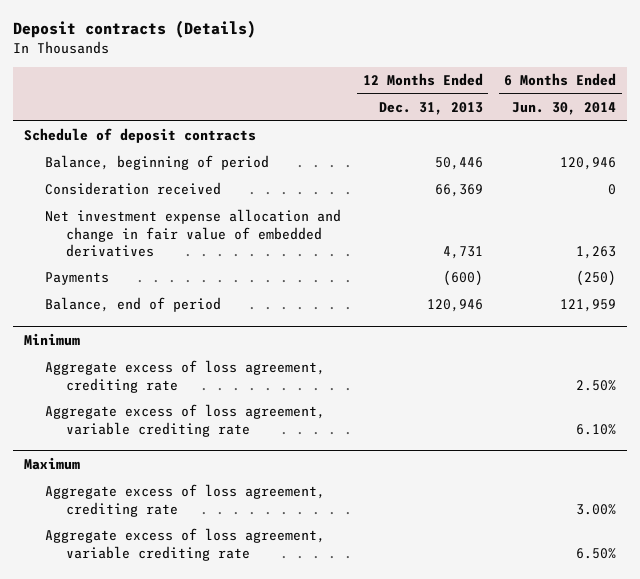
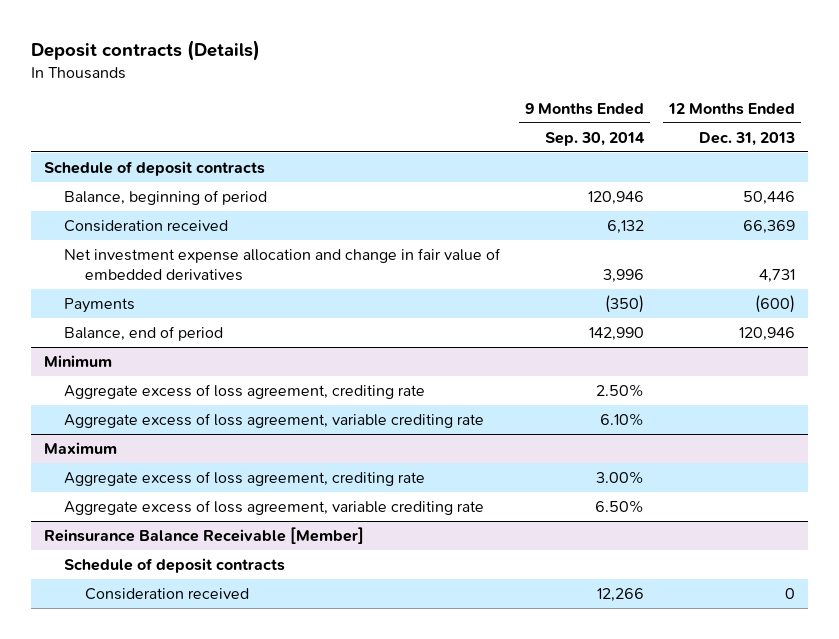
- | 12 Months Ended Dec. 31, 2013 | 6 Months Ended Jun. 30, 2014
+ | 9 Months Ended Sep. 30, 2014 | 12 Months Ended Dec. 31, 2013
+ Reinsurance Balance Receivable [Member]
+ Schedule of deposit contracts
+ Consideration received | 12,266 | 0

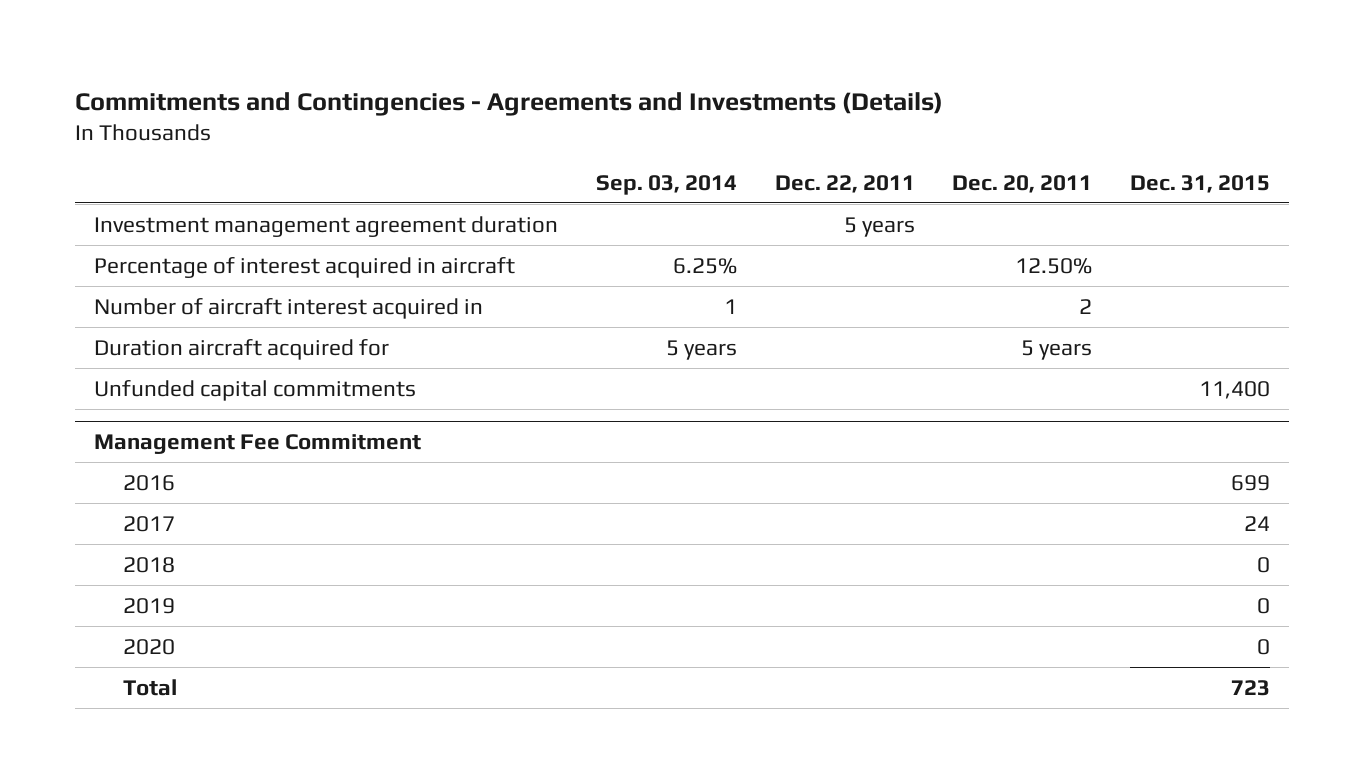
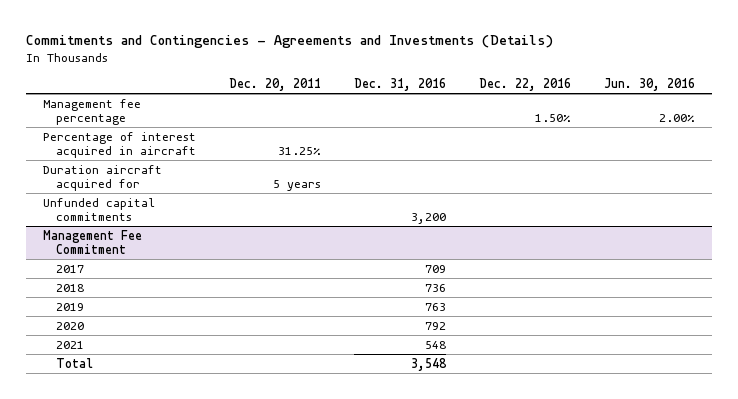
- | Sep. 03, 2014 | Dec. 22, 2011 | Dec. 20, 2011 | Dec. 31, 2015
+ | Dec. 20, 2011 | Dec. 31, 2016 | Dec. 22, 2016 | Jun. 30, 2016
- Investment management agreement duration | | 5 years | |
- Percentage of interest acquired in aircraft | 6.25% | | 12.50% |
- Number of aircraft interest acquired in | 1 | | 2 |
+ Management fee percentage | | | 1.50% | 2.00%
+ Percentage of interest acquired in aircraft | 31.25% | | |
@ Management Fee Commitment
- 2016 | | | | 699
+ 2021 | | 548 | |

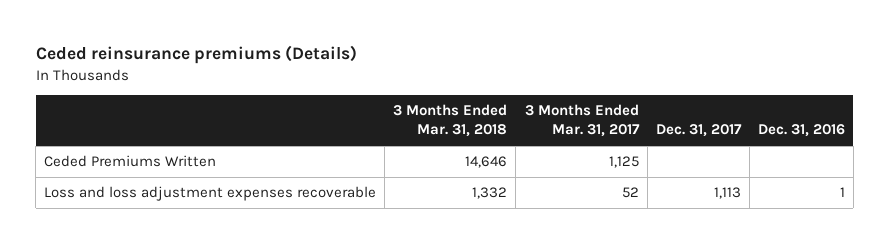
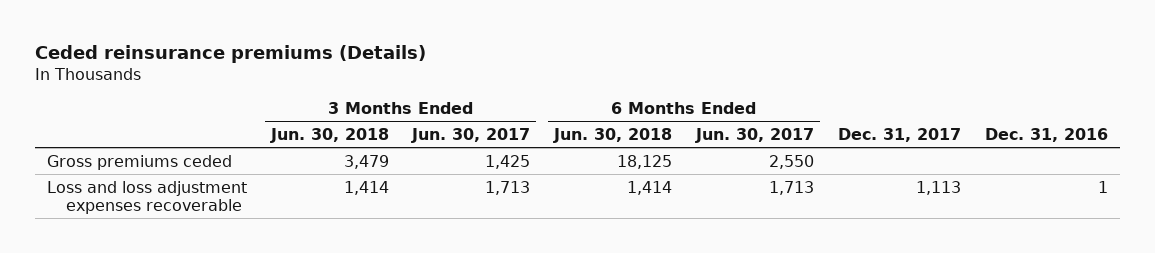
- | 3 Months Ended Mar. 31, 2018 | 3 Months Ended Mar. 31, 2017 | Dec. 31, 2017 | Dec. 31, 2016
+ | 3 Months Ended Jun. 30, 2018 | 3 Months Ended Jun. 30, 2017 | 6 Months Ended Jun. 30, 2018 | 6 Months Ended Jun. 30, 2017 | Dec. 31, 2017 | Dec. 31, 2016
- Ceded Premiums Written | 14,646 | 1,125 | |
+ Gross premiums ceded | 3,479 | 1,425 | 18,125 | 2,550 | |

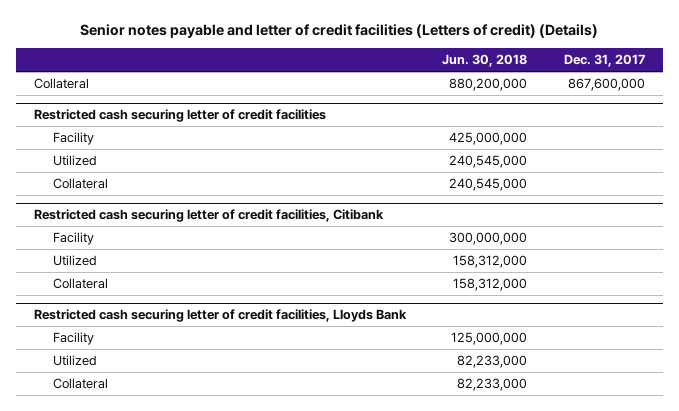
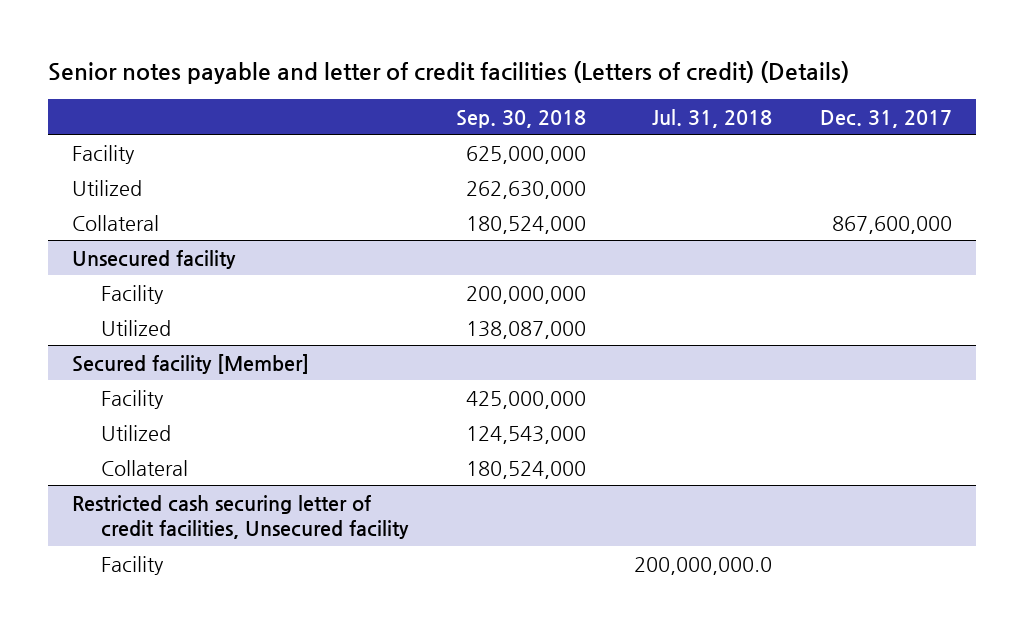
- | Jun. 30, 2018 | Dec. 31, 2017
+ | Sep. 30, 2018 | Jul. 31, 2018 | Dec. 31, 2017
+ Facility | 625,000,000 | |
+ Utilized | 262,630,000 | |
- Restricted cash securing letter of credit facilities
+ Unsecured facility
+ Facility | 200,000,000 | |
+ Utilized | 138,087,000 | |
+ Secured facility [Member]
+ Facility | 425,000,000 | |
+ Utilized | 124,543,000 | |
+ Collateral | 180,524,000 | |
+ Restricted cash securing letter of credit facilities, Unsecured facility
- Utilized | 240,545,000 |
- Collateral | 240,545,000 |
- Restricted cash securing letter of credit facilities, Citibank
- Facility | 300,000,000 |
- Utilized | 158,312,000 |
- Collateral | 158,312,000 |
- Restricted cash securing letter of credit facilities, Lloyds Bank
- Facility | 125,000,000 |
- Utilized | 82,233,000 |
- Collateral | 82,233,000 |

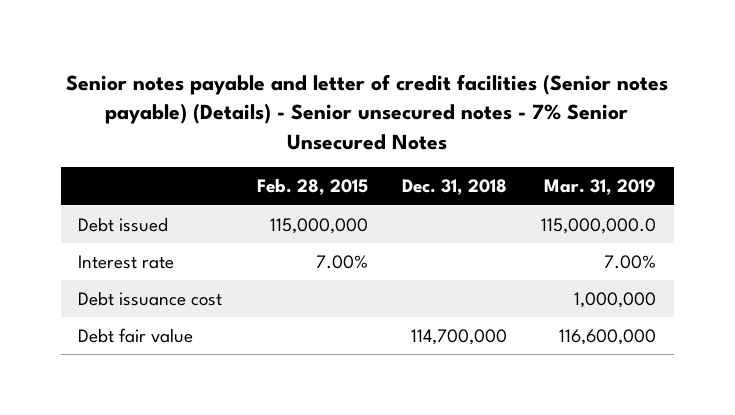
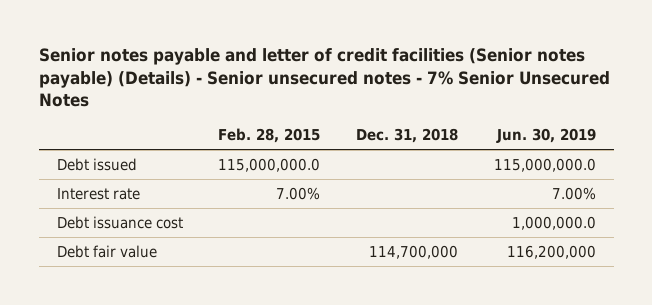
- | Feb. 28, 2015 | Dec. 31, 2018 | Mar. 31, 2019
+ | Feb. 28, 2015 | Dec. 31, 2018 | Jun. 30, 2019
- Debt issued | 115,000,000 | | 115,000,000.0
+ Debt issued | 115,000,000.0 | | 115,000,000.0

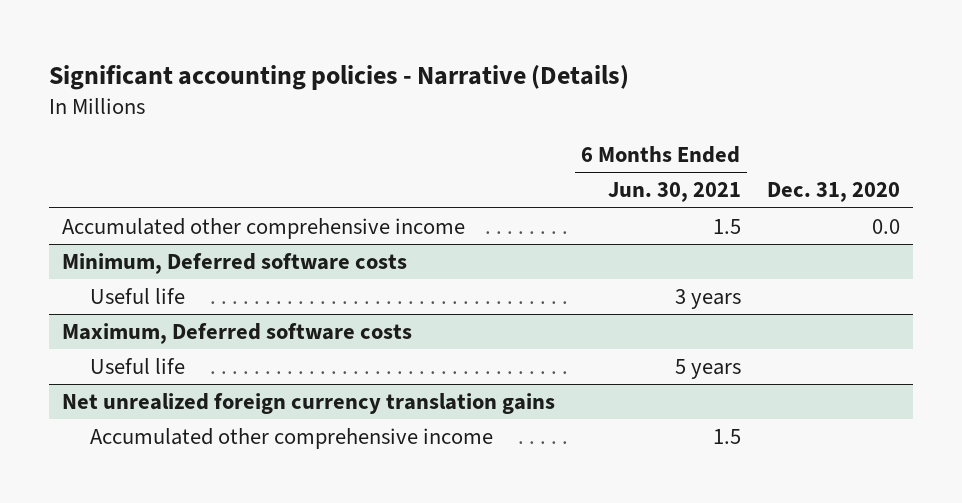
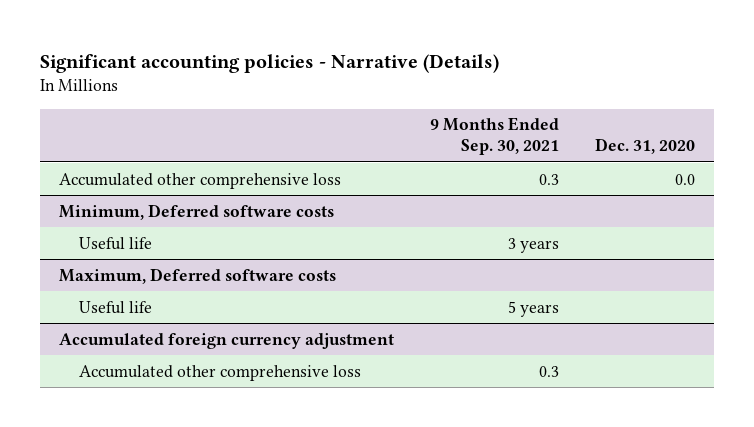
- | 6 Months Ended Jun. 30, 2021 | Dec. 31, 2020
+ | 9 Months Ended Sep. 30, 2021 | Dec. 31, 2020
- Accumulated other comprehensive income | 1.5 | 0.0
+ Accumulated other comprehensive loss | 0.3 | 0.0
- Net unrealized foreign currency translation gains
- Accumulated other comprehensive income | 1.5 |
+ Accumulated foreign currency adjustment
+ Accumulated other comprehensive loss | 0.3 |

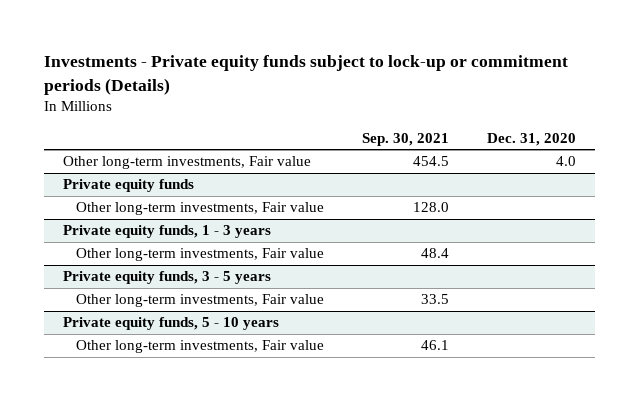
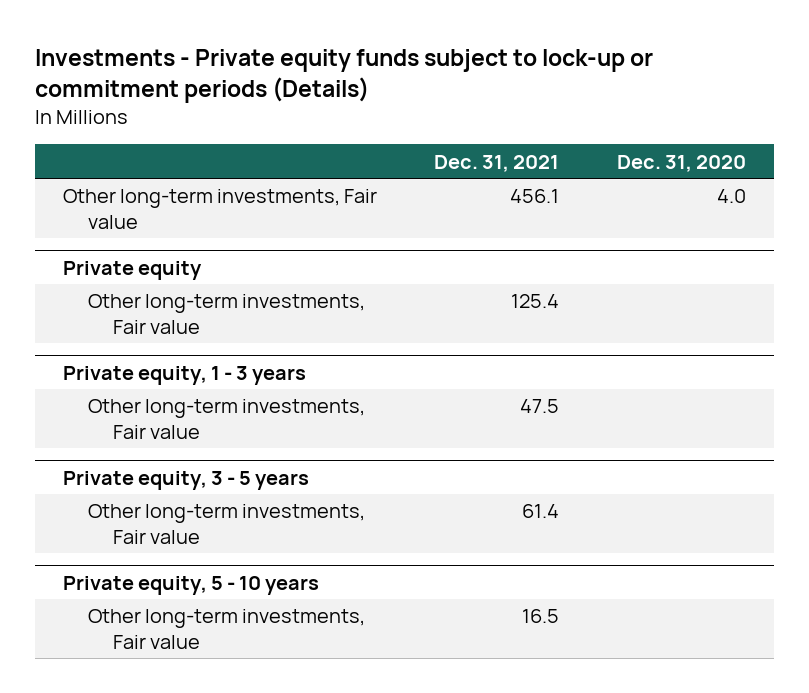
- | Sep. 30, 2021 | Dec. 31, 2020
+ | Dec. 31, 2021 | Dec. 31, 2020
- Private equity funds
+ Private equity
- Private equity funds, 1 - 3 years
+ Private equity, 1 - 3 years
- Private equity funds, 3 - 5 years
+ Private equity, 3 - 5 years
- Private equity funds, 5 - 10 years
+ Private equity, 5 - 10 years

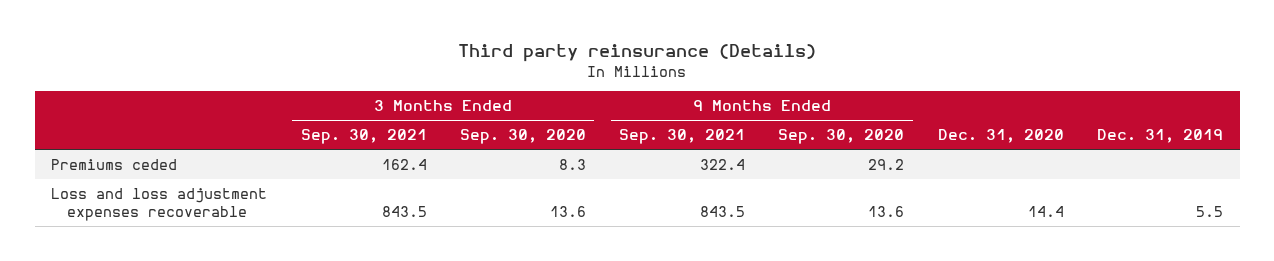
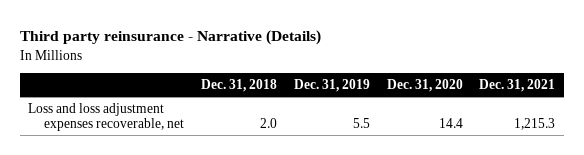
- Third party reinsurance (Details)
+ Third party reinsurance - Narrative (Details)
- | 3 Months Ended Sep. 30, 2021 | 3 Months Ended Sep. 30, 2020 | 9 Months Ended Sep. 30, 2021 | 9 Months Ended Sep. 30, 2020 | Dec. 31, 2020 | Dec. 31, 2019
+ | Dec. 31, 2018 | Dec. 31, 2019 | Dec. 31, 2020 | Dec. 31, 2021
- Premiums ceded | 162.4 | 8.3 | 322.4 | 29.2 | |
- Loss and loss adjustment expenses recoverable | 843.5 | 13.6 | 843.5 | 13.6 | 14.4 | 5.5
+ Loss and loss adjustment expenses recoverable, net | 2.0 | 5.5 | 14.4 | 1,215.3

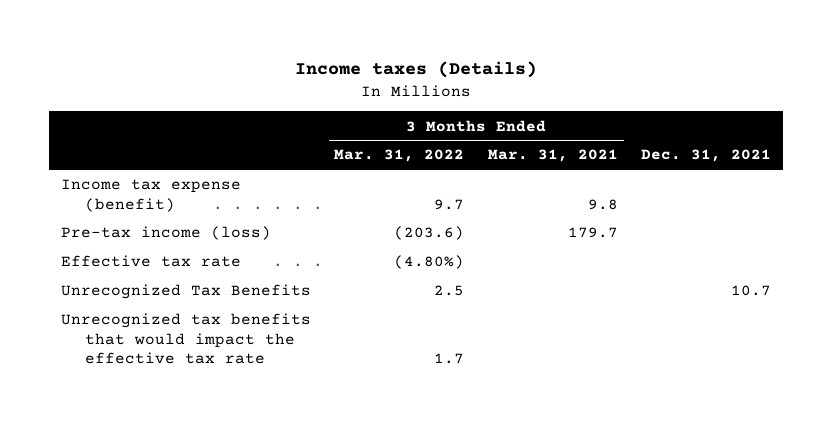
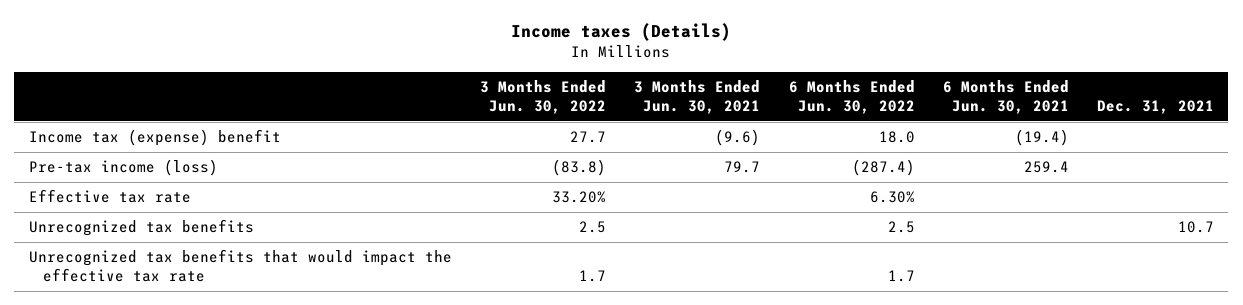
- | 3 Months Ended Mar. 31, 2022 | 3 Months Ended Mar. 31, 2021 | Dec. 31, 2021
+ | 3 Months Ended Jun. 30, 2022 | 3 Months Ended Jun. 30, 2021 | 6 Months Ended Jun. 30, 2022 | 6 Months Ended Jun. 30, 2021 | Dec. 31, 2021
- Income tax expense (benefit) | 9.7 | 9.8 |
+ Income tax (expense) benefit | 27.7 | (9.6) | 18.0 | (19.4) |
- Unrecognized Tax Benefits | 2.5 | | 10.7
+ Unrecognized tax benefits | 2.5 | | 2.5 | | 10.7

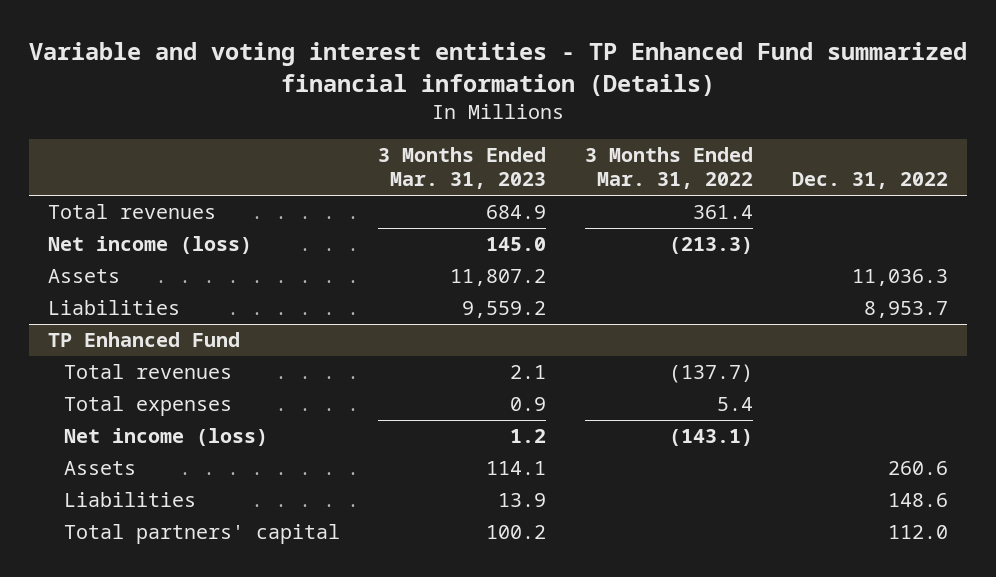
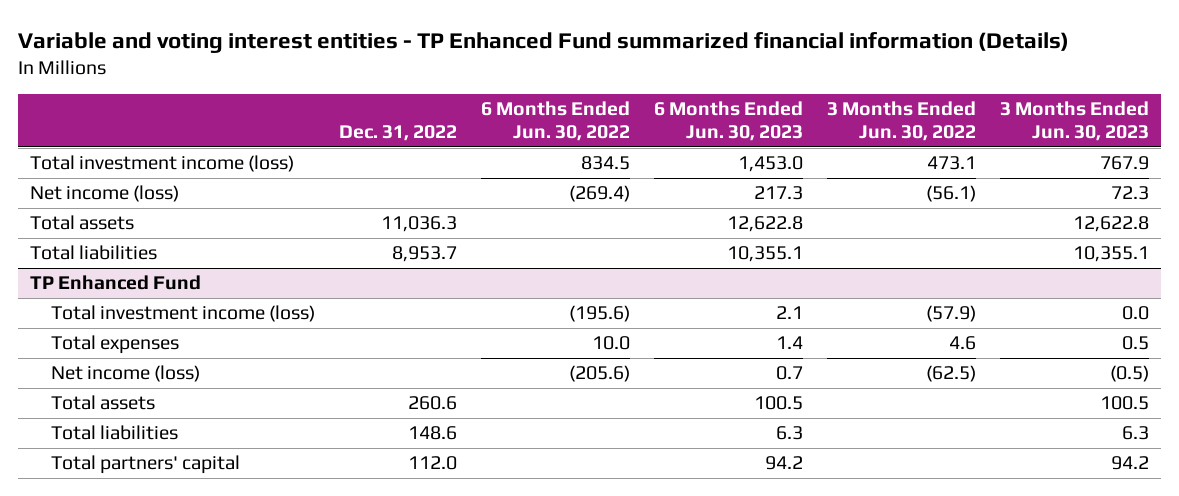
- | 3 Months Ended Mar. 31, 2023 | 3 Months Ended Mar. 31, 2022 | Dec. 31, 2022
+ | Dec. 31, 2022 | 6 Months Ended Jun. 30, 2022 | 6 Months Ended Jun. 30, 2023 | 3 Months Ended Jun. 30, 2022 | 3 Months Ended Jun. 30, 2023
- Total revenues | 684.9 | 361.4 |
+ Total investment income (loss) | | 834.5 | 1,453.0 | 473.1 | 767.9
- Assets | 11,807.2 | | 11,036.3
- Liabilities | 9,559.2 | | 8,953.7
+ Total assets | 11,036.3 | | 12,622.8 | | 12,622.8
+ Total liabilities | 8,953.7 | | 10,355.1 | | 10,355.1
@ TP Enhanced Fund
- Total revenues | 2.1 | (137.7) |
+ Total investment income (loss) | | (195.6) | 2.1 | (57.9) | 0.0
- Assets | 114.1 | | 260.6
- Liabilities | 13.9 | | 148.6
+ Total assets | 260.6 | | 100.5 | | 100.5
+ Total liabilities | 148.6 | | 6.3 | | 6.3

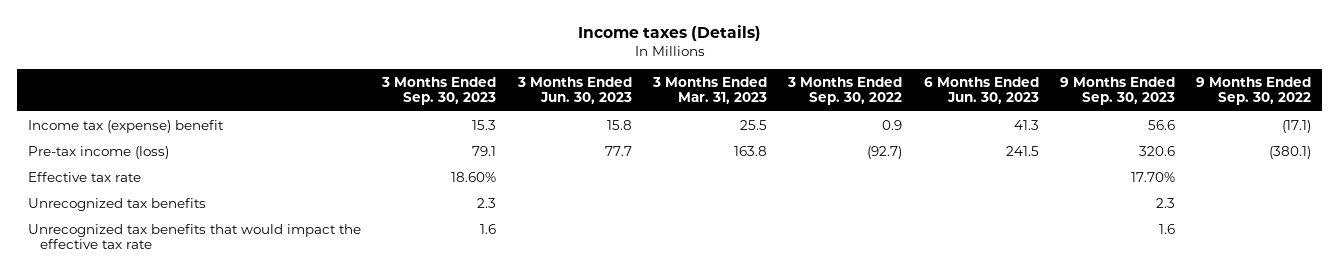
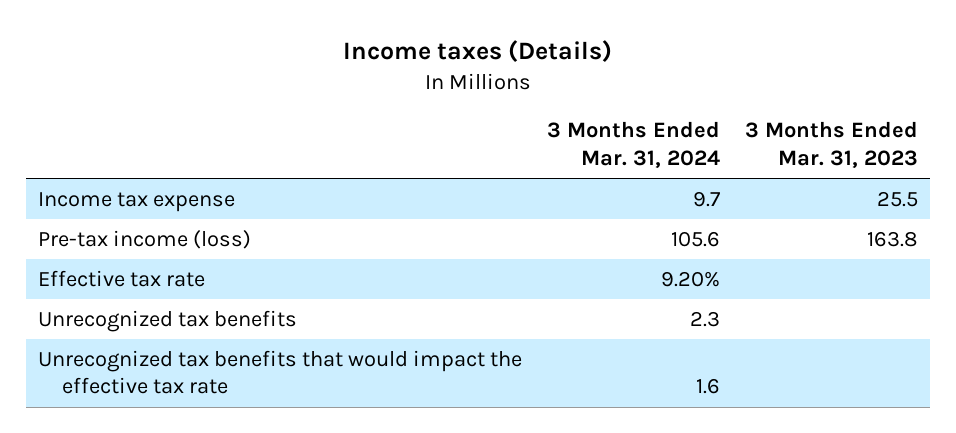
- | 3 Months Ended Sep. 30, 2023 | 3 Months Ended Jun. 30, 2023 | 3 Months Ended Mar. 31, 2023 | 3 Months Ended Sep. 30, 2022 | 6 Months Ended Jun. 30, 2023 | 9 Months Ended Sep. 30, 2023 | 9 Months Ended Sep. 30, 2022
+ | 3 Months Ended Mar. 31, 2024 | 3 Months Ended Mar. 31, 2023
- Income tax (expense) benefit | 15.3 | 15.8 | 25.5 | 0.9 | 41.3 | 56.6 | (17.1)
+ Income tax expense | 9.7 | 25.5

